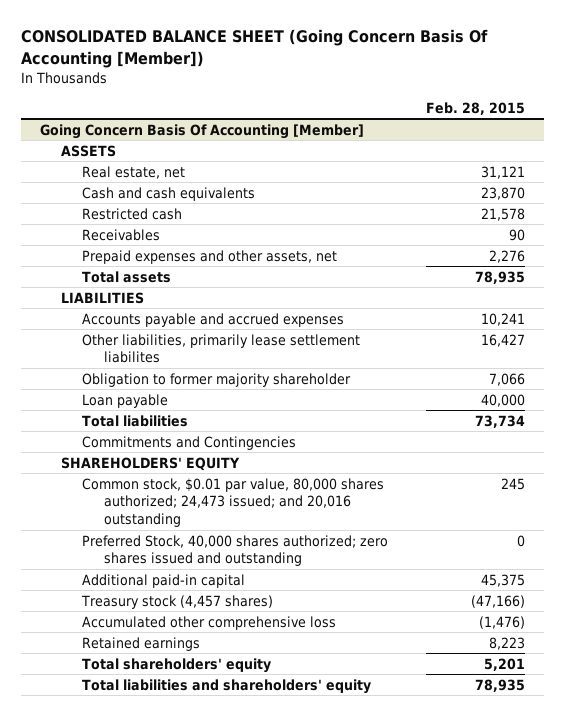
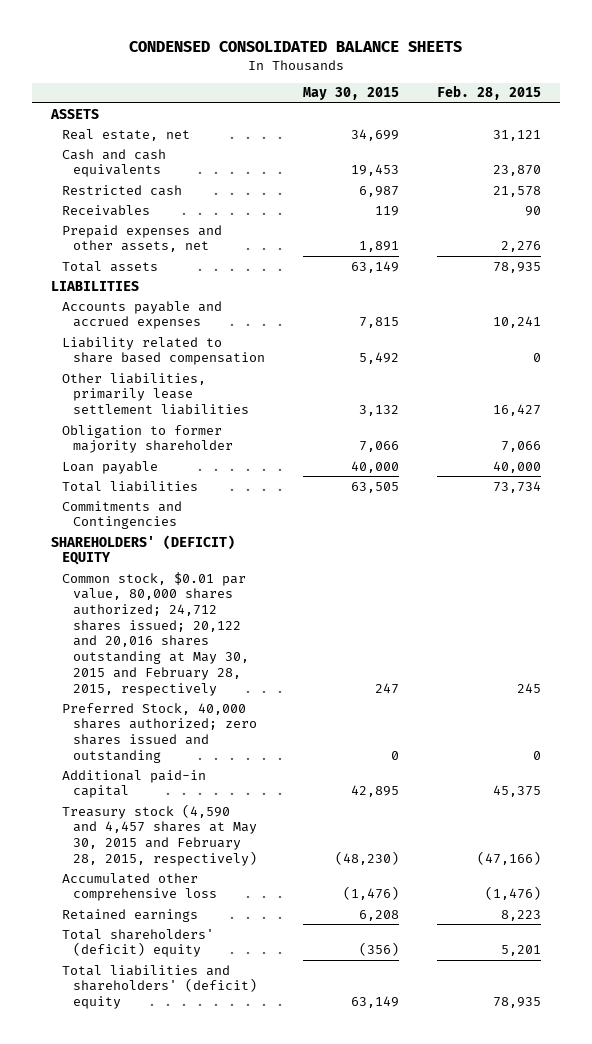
- CONSOLIDATED BALANCE SHEET (Going Concern Basis Of Accounting [Member])
+ CONDENSED CONSOLIDATED BALANCE SHEETS
- | Feb. 28, 2015
+ | May 30, 2015 | Feb. 28, 2015
- Going Concern Basis Of Accounting [Member]
- Other liabilities, primarily lease settlement liabilites | 16,427
+ Liability related to share based compensation | 5,492 | 0
+ Other liabilities, primarily lease settlement liabilities | 3,132 | 16,427
- SHAREHOLDERS' EQUITY
- Common stock, $0.01 par value, 80,000 shares authorized; 24,473 issued; and 20,016 outstanding | 245
+ SHAREHOLDERS' (DEFICIT) EQUITY
+ Common stock, $0.01 par value, 80,000 shares authorized; 24,712 shares issued; 20,122 and 20,016 shares outstanding at May 30, 2015 and February 28, 2015, respectively | 247 | 245
- Treasury stock (4,457 shares) | (47,166)
+ Treasury stock (4,590 and 4,457 shares at May 30, 2015 and February 28, 2015, respectively) | (48,230) | (47,166)
- Total shareholders' equity | 5,201
- Total liabilities and shareholders' equity | 78,935
+ Total shareholders' (deficit) equity | (356) | 5,201
+ Total liabilities and shareholders' (deficit) equity | 63,149 | 78,935

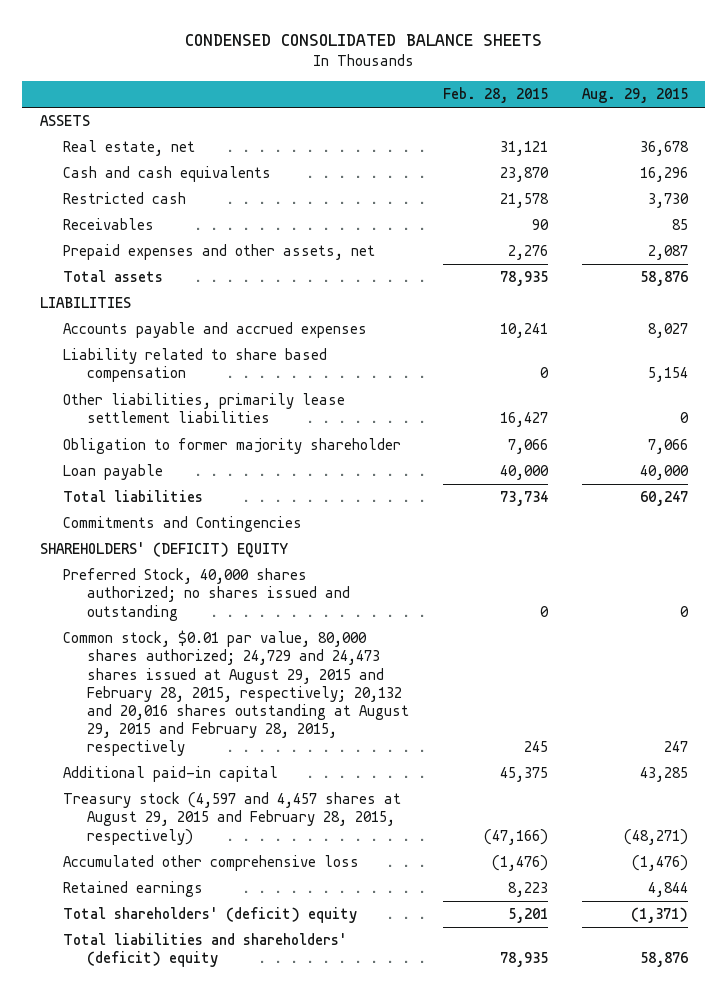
- | May 30, 2015 | Feb. 28, 2015
+ | Feb. 28, 2015 | Aug. 29, 2015
- Common stock, $0.01 par value, 80,000 shares authorized; 24,712 shares issued; 20,122 and 20,016 shares outstanding at May 30, 2015 and February 28, 2015, respectively | 247 | 245
- Preferred Stock, 40,000 shares authorized; zero shares issued and outstanding | 0 | 0
+ Preferred Stock, 40,000 shares authorized; no shares issued and outstanding | 0 | 0
+ Common stock, $0.01 par value, 80,000 shares authorized; 24,729 and 24,473 shares issued at August 29, 2015 and February 28, 2015, respectively; 20,132 and 20,016 shares outstanding at August 29, 2015 and February 28, 2015, respectively | 245 | 247
- Treasury stock (4,590 and 4,457 shares at May 30, 2015 and February 28, 2015, respectively) | (48,230) | (47,166)
+ Treasury stock (4,597 and 4,457 shares at August 29, 2015 and February 28, 2015, respectively) | (47,166) | (48,271)

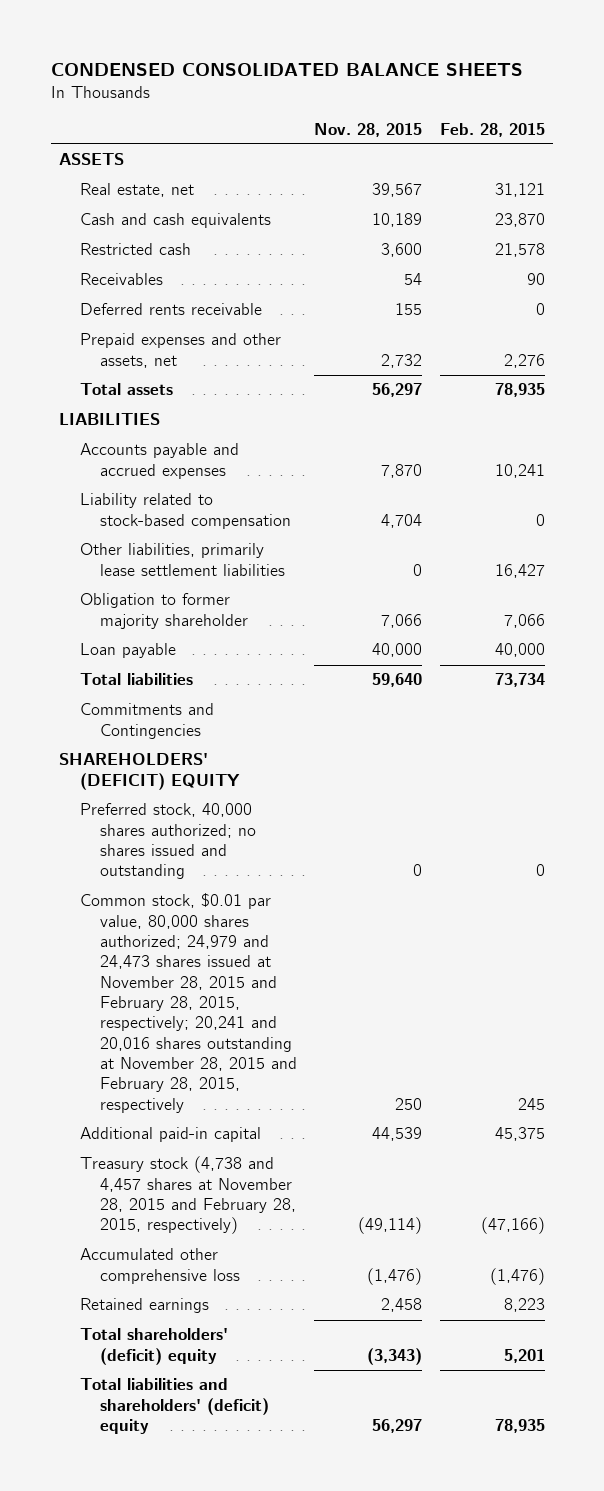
- | Feb. 28, 2015 | Aug. 29, 2015
+ | Nov. 28, 2015 | Feb. 28, 2015
+ Deferred rents receivable | 155 | 0
- Liability related to share based compensation | 0 | 5,154
+ Liability related to stock-based compensation | 4,704 | 0
- Preferred Stock, 40,000 shares authorized; no shares issued and outstanding | 0 | 0
- Common stock, $0.01 par value, 80,000 shares authorized; 24,729 and 24,473 shares issued at August 29, 2015 and February 28, 2015, respectively; 20,132 and 20,016 shares outstanding at August 29, 2015 and February 28, 2015, respectively | 245 | 247
+ Preferred stock, 40,000 shares authorized; no shares issued and outstanding | 0 | 0
+ Common stock, $0.01 par value, 80,000 shares authorized; 24,979 and 24,473 shares issued at November 28, 2015 and February 28, 2015, respectively; 20,241 and 20,016 shares outstanding at November 28, 2015 and February 28, 2015, respectively | 250 | 245
- Treasury stock (4,597 and 4,457 shares at August 29, 2015 and February 28, 2015, respectively) | (47,166) | (48,271)
+ Treasury stock (4,738 and 4,457 shares at November 28, 2015 and February 28, 2015, respectively) | (49,114) | (47,166)

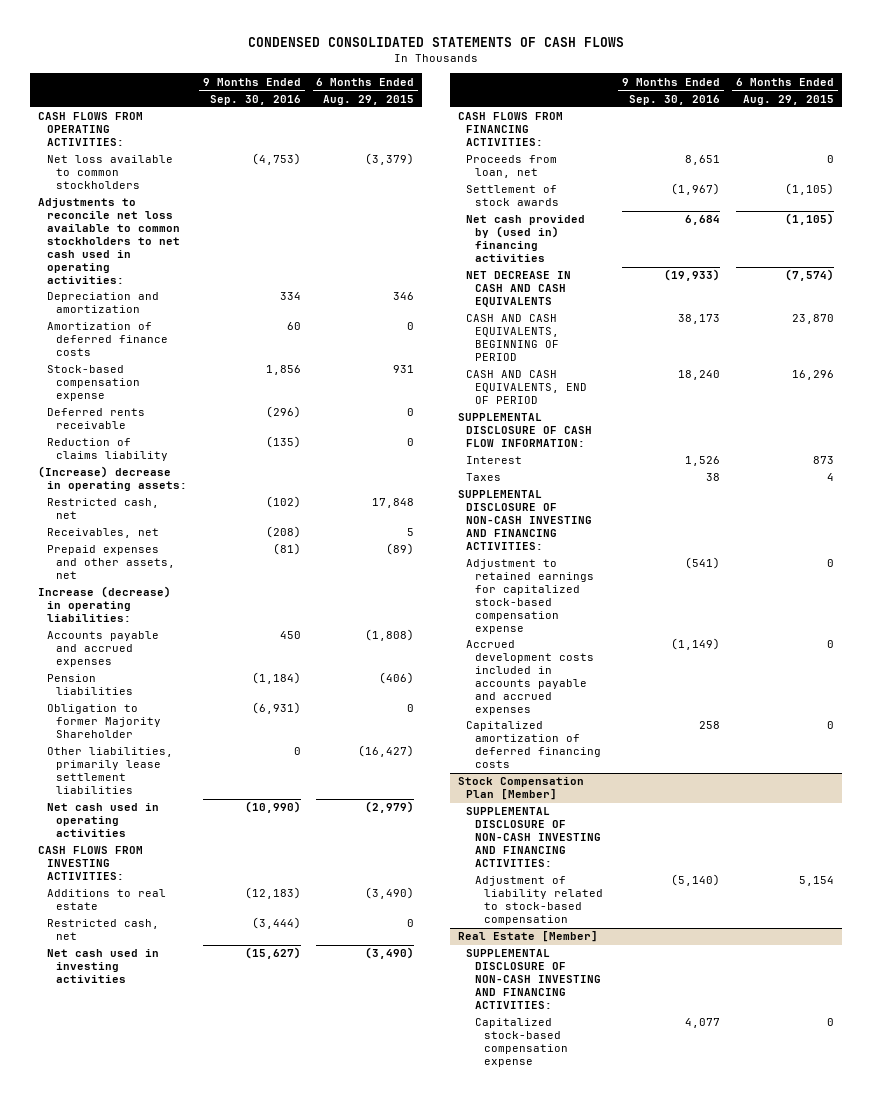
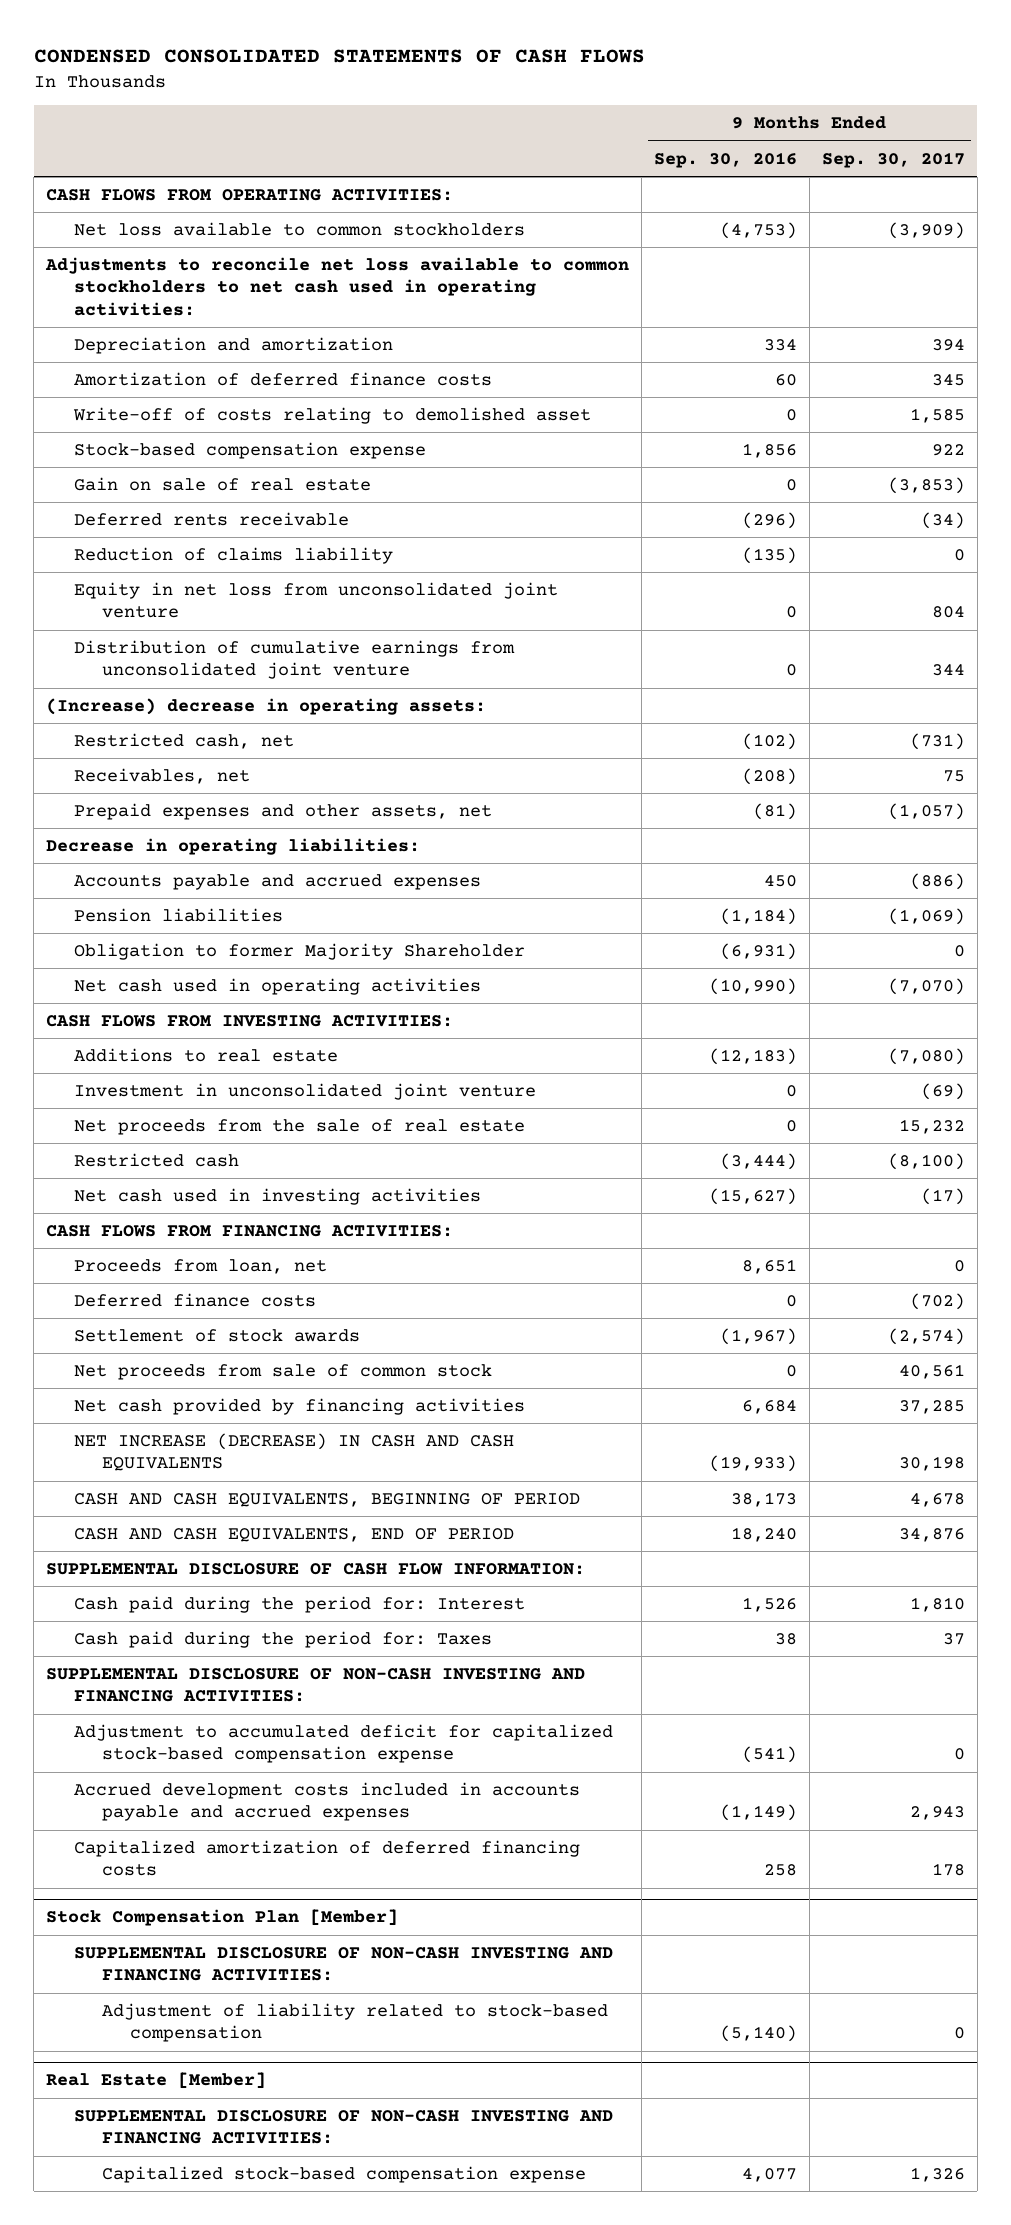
- | 9 Months Ended Sep. 30, 2016 | 6 Months Ended Aug. 29, 2015
+ | 9 Months Ended Sep. 30, 2016 | 9 Months Ended Sep. 30, 2017
+ Write-off of costs relating to demolished asset | 0 | 1,585
+ Gain on sale of real estate | 0 | (3,853)
+ Equity in net loss from unconsolidated joint venture | 0 | 804
+ Distribution of cumulative earnings from unconsolidated joint venture | 0 | 344
- Increase (decrease) in operating liabilities:
+ Decrease in operating liabilities:
- Other liabilities, primarily lease settlement liabilities | 0 | (16,427)
- Restricted cash, net | (3,444) | 0
+ Investment in unconsolidated joint venture | 0 | (69)
+ Net proceeds from the sale of real estate | 0 | 15,232
+ Restricted cash | (3,444) | (8,100)
+ Deferred finance costs | 0 | (702)
- Net cash provided by (used in) financing activities | 6,684 | (1,105)
- NET DECREASE IN CASH AND CASH EQUIVALENTS | (19,933) | (7,574)
+ Net proceeds from sale of common stock | 0 | 40,561
+ Net cash provided by financing activities | 6,684 | 37,285
+ NET INCREASE (DECREASE) IN CASH AND CASH EQUIVALENTS | (19,933) | 30,198
- Interest | 1,526 | 873
- Taxes | 38 | 4
+ Cash paid during the period for: Interest | 1,526 | 1,810
+ Cash paid during the period for: Taxes | 38 | 37
- Adjustment to retained earnings for capitalized stock-based compensation expense | (541) | 0
+ Adjustment to accumulated deficit for capitalized stock-based compensation expense | (541) | 0

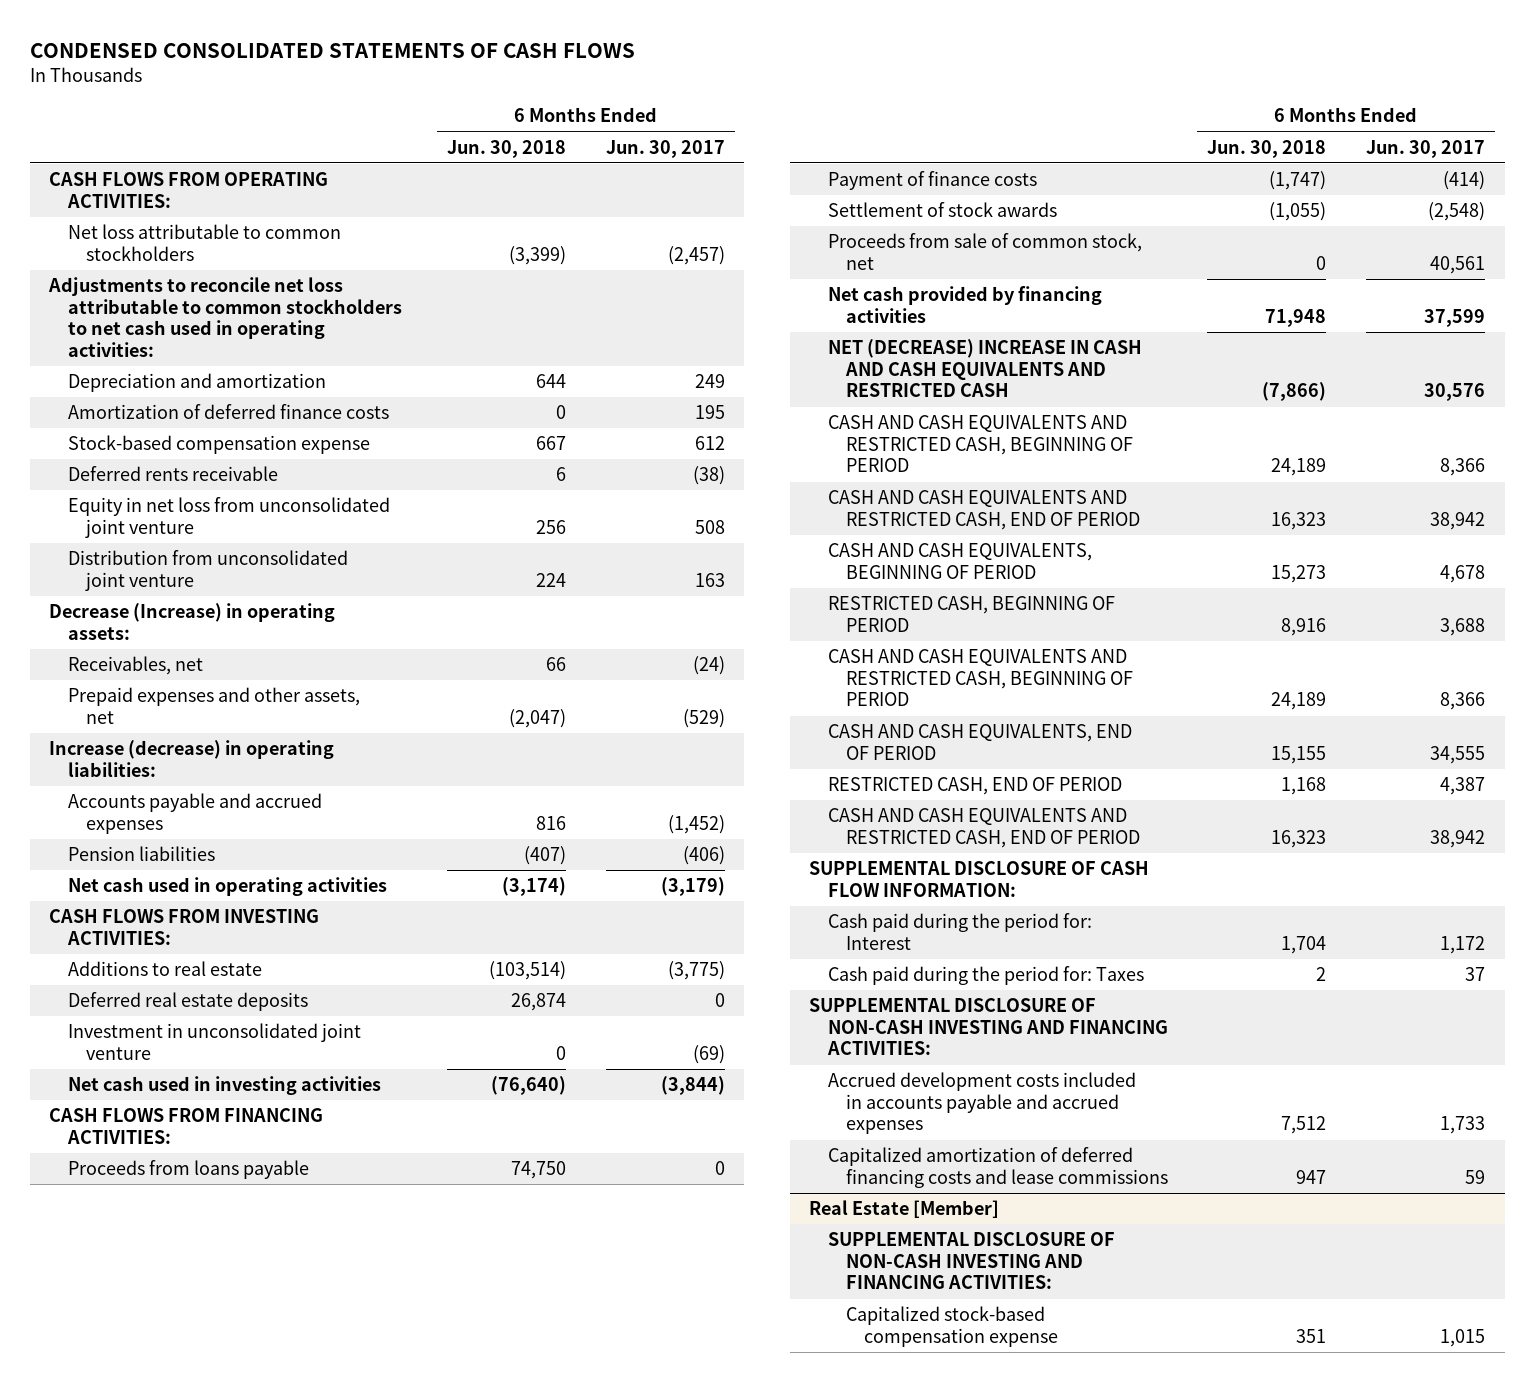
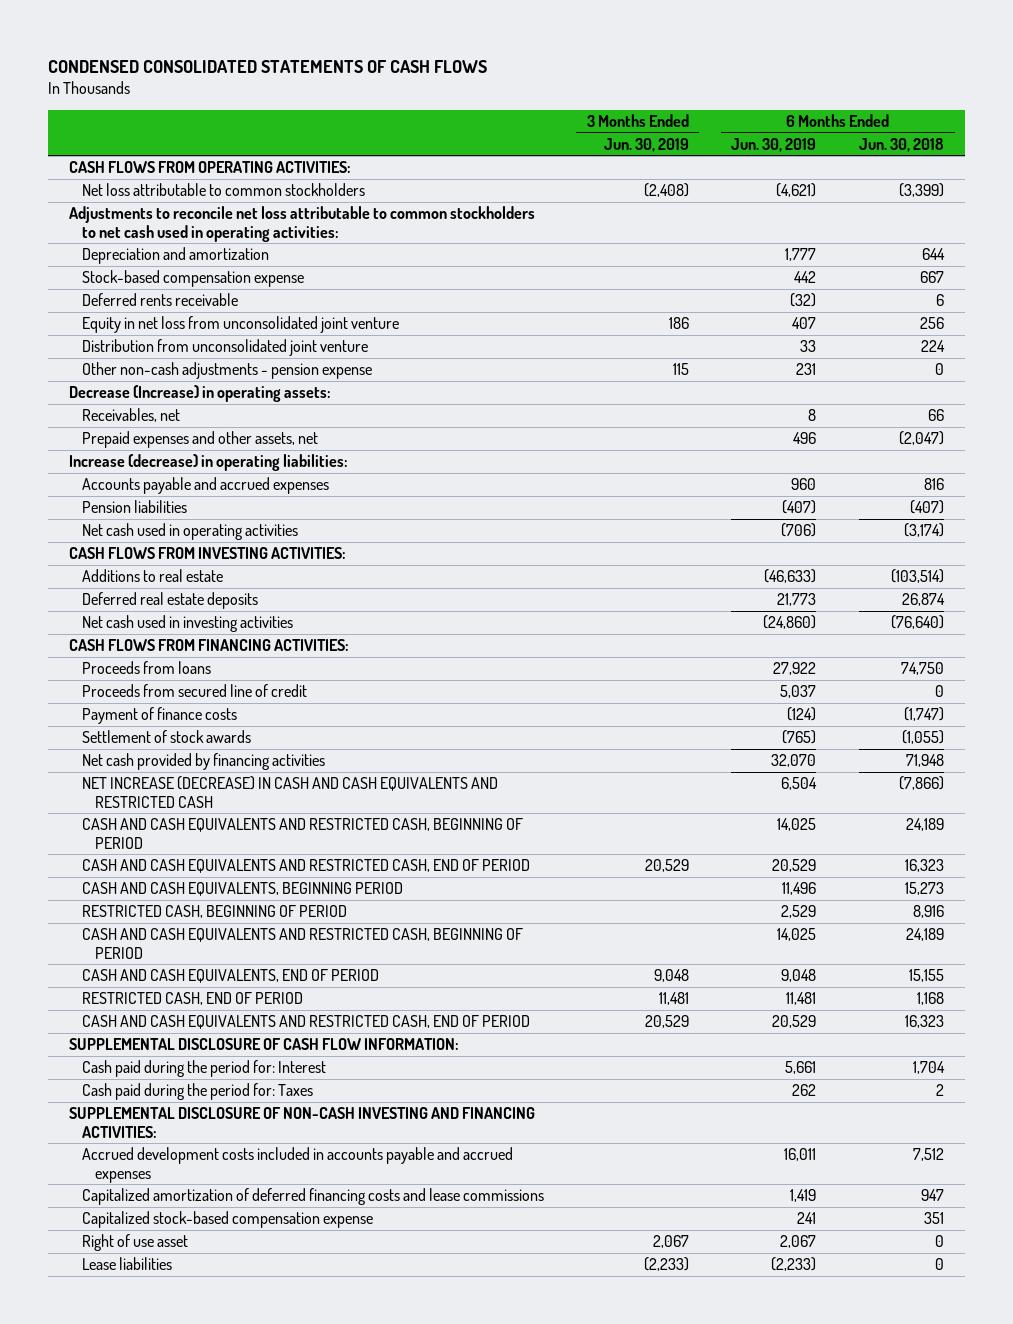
- | 6 Months Ended Jun. 30, 2018 | 6 Months Ended Jun. 30, 2017
+ | 3 Months Ended Jun. 30, 2019 | 6 Months Ended Jun. 30, 2019 | 6 Months Ended Jun. 30, 2018
- Amortization of deferred finance costs | 0 | 195
+ Other non-cash adjustments - pension expense | 115 | 231 | 0
- Investment in unconsolidated joint venture | 0 | (69)
- Proceeds from loans payable | 74,750 | 0
+ Proceeds from loans | | 27,922 | 74,750
+ Proceeds from secured line of credit | | 5,037 | 0
- Proceeds from sale of common stock, net | 0 | 40,561
- NET (DECREASE) INCREASE IN CASH AND CASH EQUIVALENTS AND RESTRICTED CASH | (7,866) | 30,576
+ NET INCREASE (DECREASE) IN CASH AND CASH EQUIVALENTS AND RESTRICTED CASH | | 6,504 | (7,866)
- CASH AND CASH EQUIVALENTS, BEGINNING OF PERIOD | 15,273 | 4,678
+ CASH AND CASH EQUIVALENTS, BEGINNING PERIOD | | 11,496 | 15,273
- Real Estate [Member]
- SUPPLEMENTAL DISCLOSURE OF NON-CASH INVESTING AND FINANCING ACTIVITIES:
+ Right of use asset | 2,067 | 2,067 | 0
+ Lease liabilities | (2,233) | (2,233) | 0

